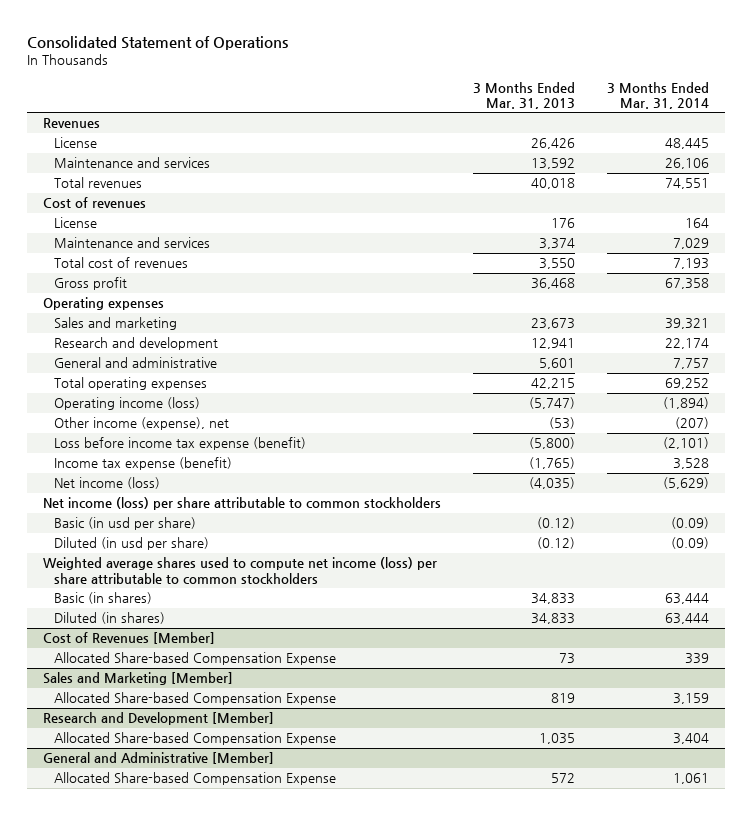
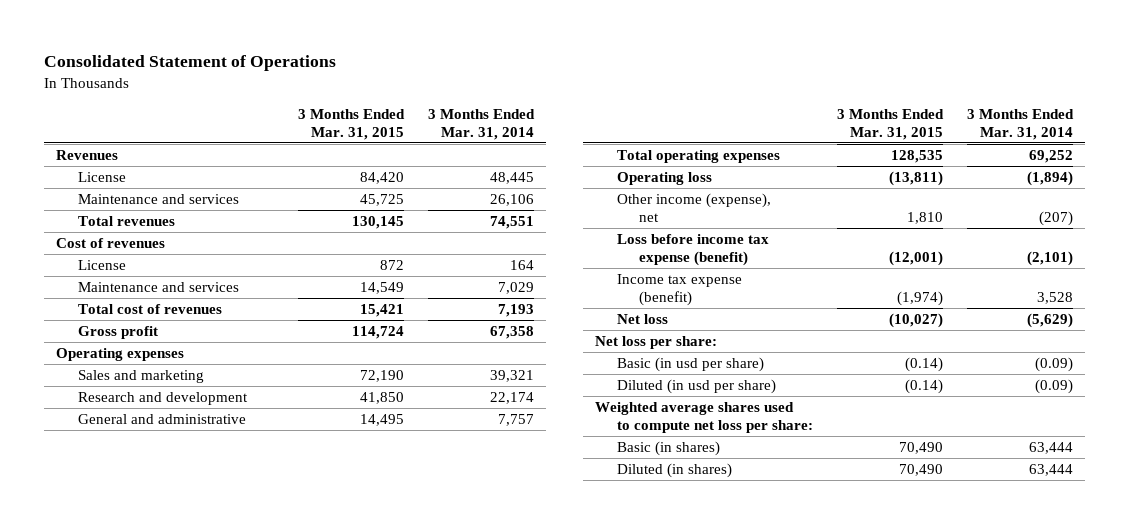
- | 3 Months Ended Mar. 31, 2013 | 3 Months Ended Mar. 31, 2014
+ | 3 Months Ended Mar. 31, 2015 | 3 Months Ended Mar. 31, 2014
- Operating income (loss) | (5,747) | (1,894)
+ Operating loss | (13,811) | (1,894)
- Net income (loss) | (4,035) | (5,629)
- Net income (loss) per share attributable to common stockholders
+ Net loss | (10,027) | (5,629)
+ Net loss per share:
- Weighted average shares used to compute net income (loss) per share attributable to common stockholders
+ Weighted average shares used to compute net loss per share:
- Cost of Revenues [Member]
- Allocated Share-based Compensation Expense | 73 | 339
- Sales and Marketing [Member]
- Allocated Share-based Compensation Expense | 819 | 3,159
- Research and Development [Member]
- Allocated Share-based Compensation Expense | 1,035 | 3,404
- General and Administrative [Member]
- Allocated Share-based Compensation Expense | 572 | 1,061

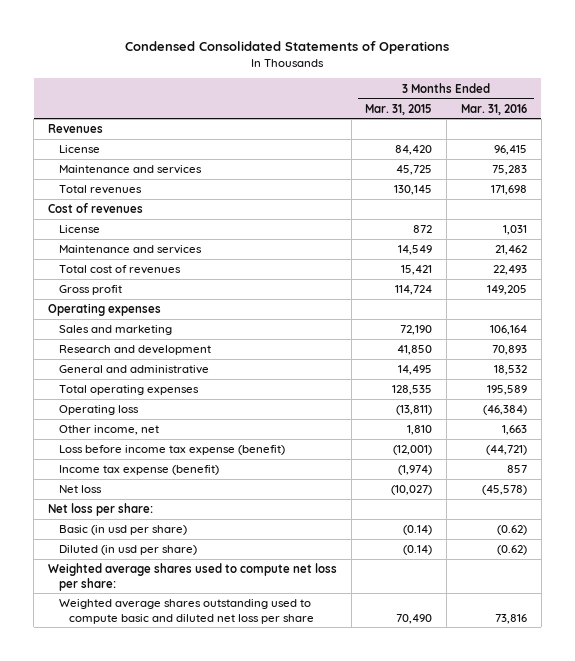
- Consolidated Statement of Operations
+ Condensed Consolidated Statements of Operations
- | 3 Months Ended Mar. 31, 2015 | 3 Months Ended Mar. 31, 2014
+ | 3 Months Ended Mar. 31, 2015 | 3 Months Ended Mar. 31, 2016
- Other income (expense), net | 1,810 | (207)
+ Other income, net | 1,810 | 1,663
- Basic (in shares) | 70,490 | 63,444
- Diluted (in shares) | 70,490 | 63,444
+ Weighted average shares outstanding used to compute basic and diluted net loss per share | 70,490 | 73,816

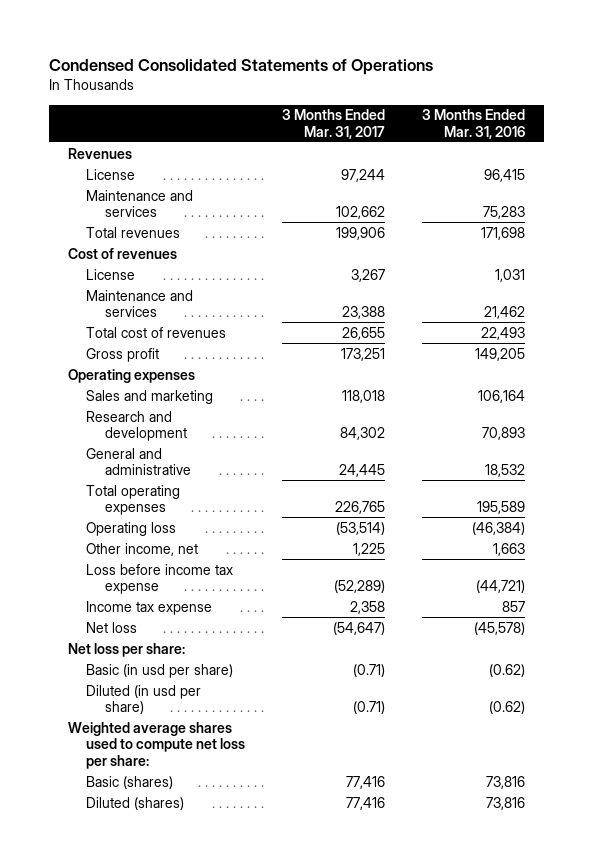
- | 3 Months Ended Mar. 31, 2015 | 3 Months Ended Mar. 31, 2016
+ | 3 Months Ended Mar. 31, 2017 | 3 Months Ended Mar. 31, 2016
- Loss before income tax expense (benefit) | (12,001) | (44,721)
- Income tax expense (benefit) | (1,974) | 857
+ Loss before income tax expense | (52,289) | (44,721)
+ Income tax expense | 2,358 | 857
- Weighted average shares outstanding used to compute basic and diluted net loss per share | 70,490 | 73,816
+ Basic (shares) | 77,416 | 73,816
+ Diluted (shares) | 77,416 | 73,816

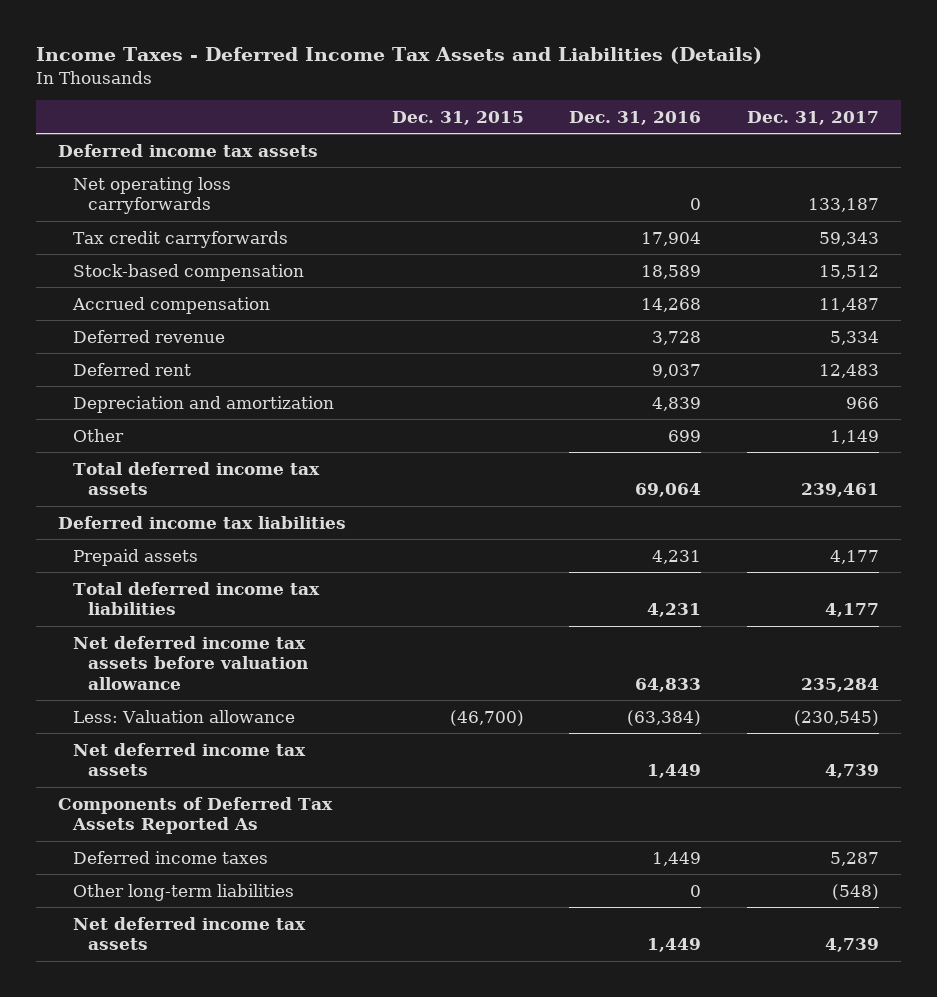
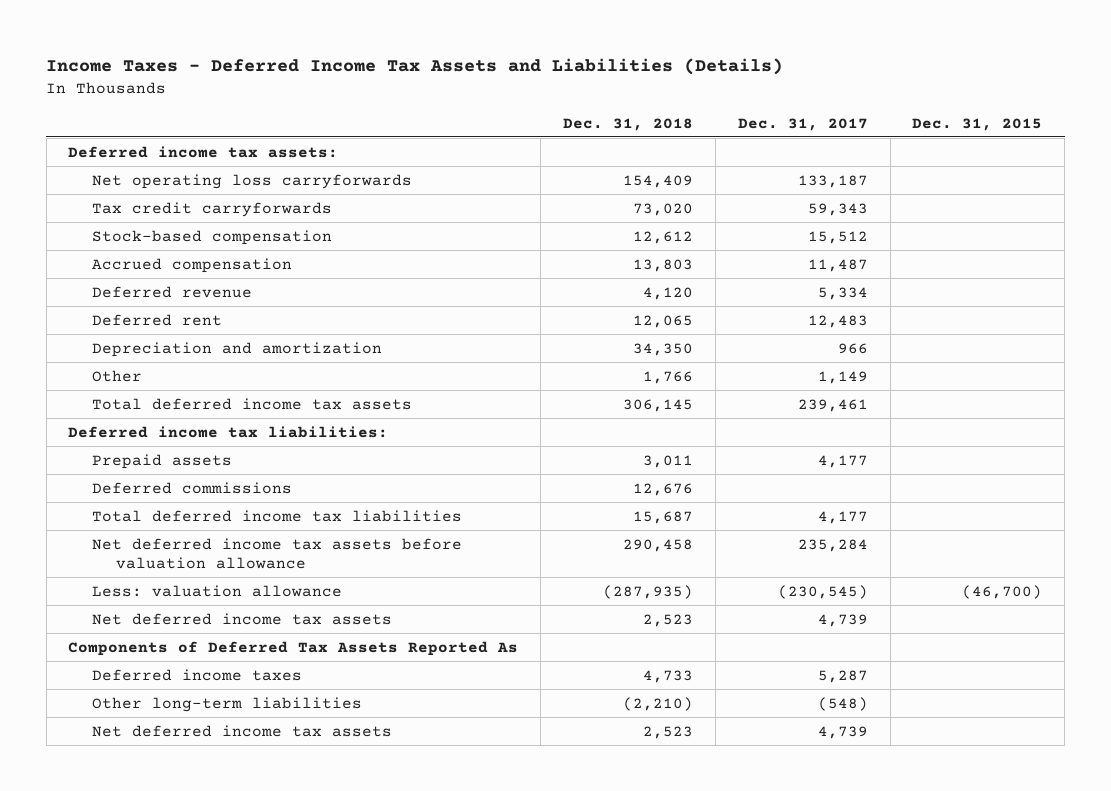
- | Dec. 31, 2015 | Dec. 31, 2016 | Dec. 31, 2017
+ | Dec. 31, 2018 | Dec. 31, 2017 | Dec. 31, 2015
- Deferred income tax assets
+ Deferred income tax assets:
- Deferred income tax liabilities
+ Deferred income tax liabilities:
+ Deferred commissions | 12,676 | |
- Less: Valuation allowance | (46,700) | (63,384) | (230,545)
+ Less: valuation allowance | (287,935) | (230,545) | (46,700)

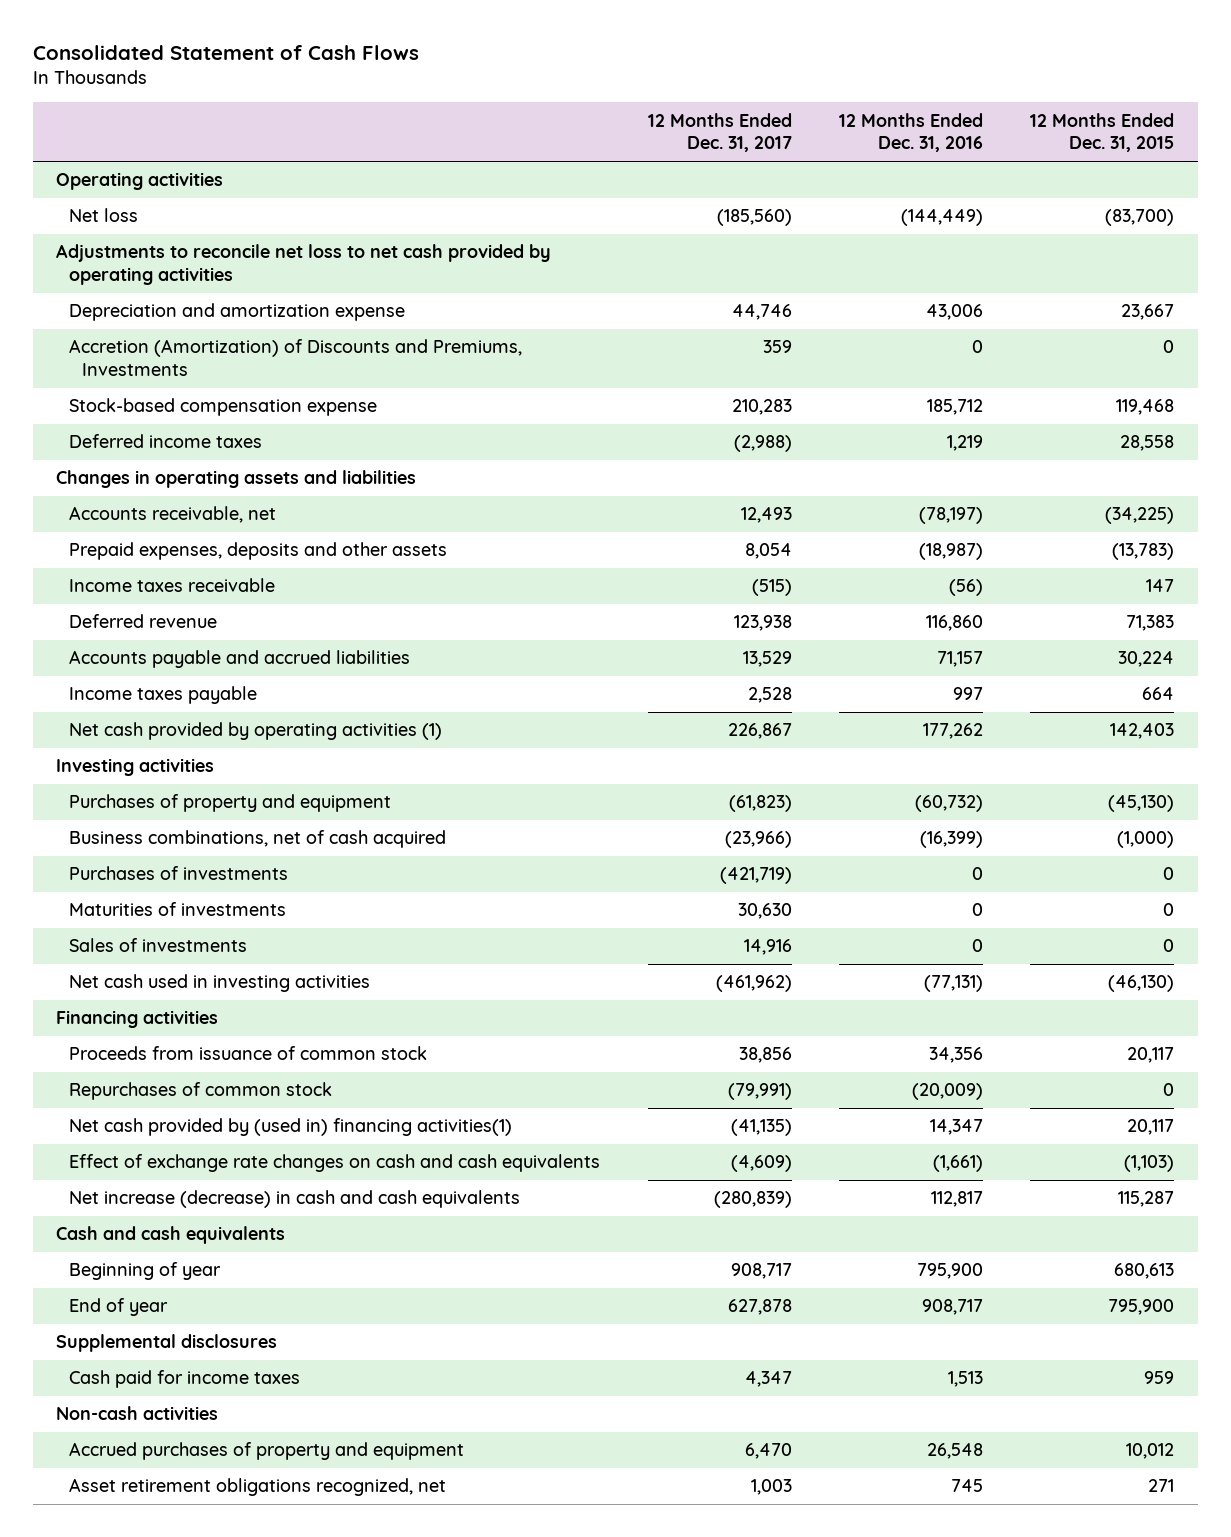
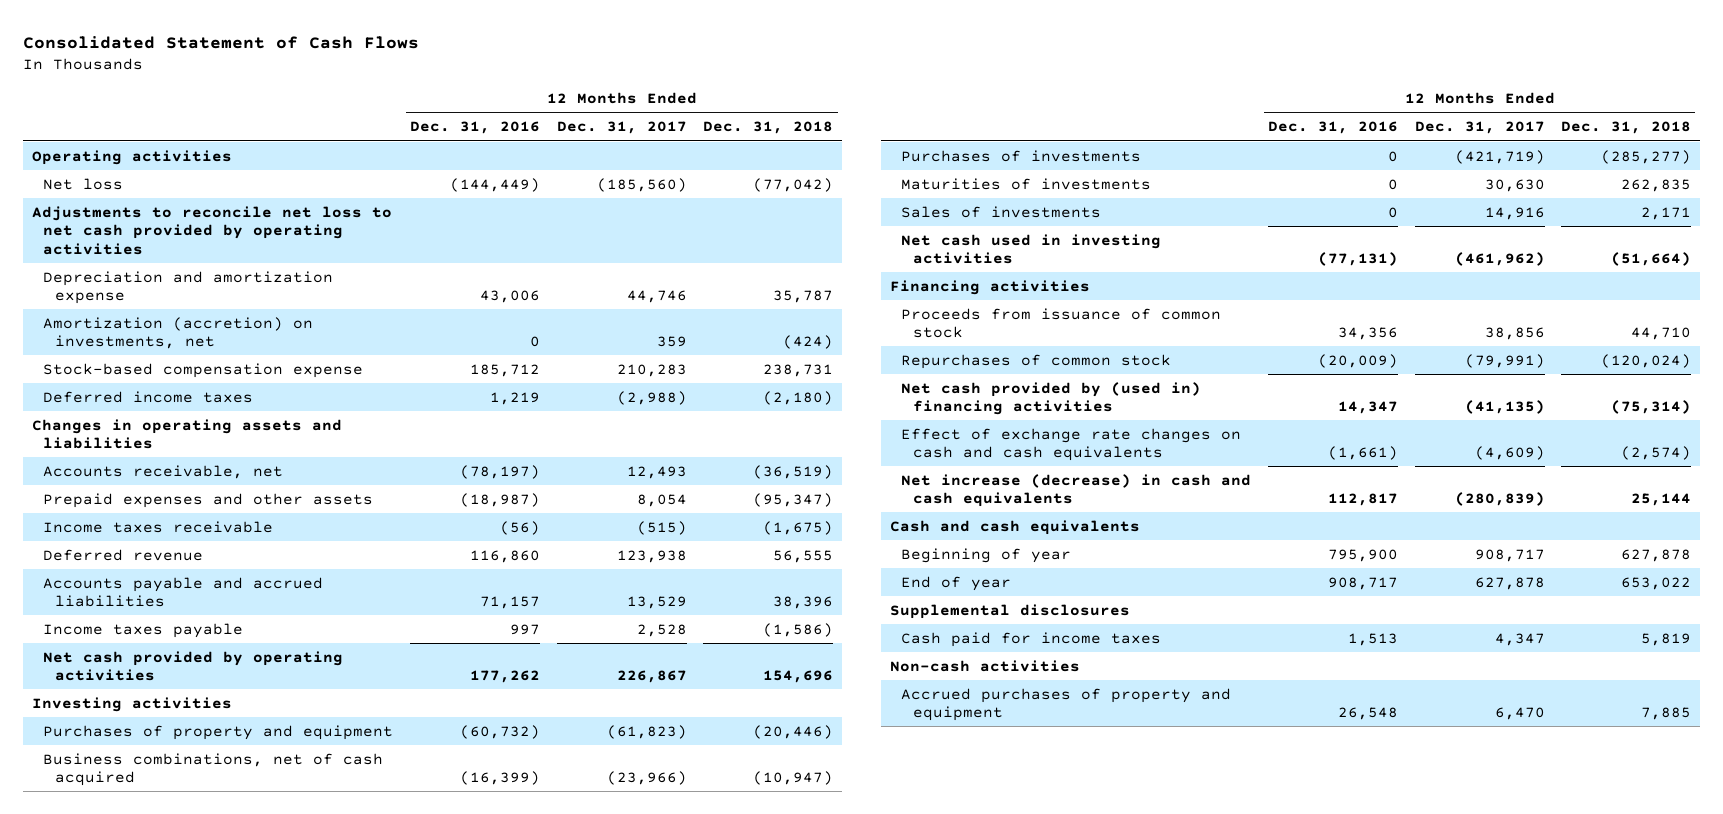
- | 12 Months Ended Dec. 31, 2017 | 12 Months Ended Dec. 31, 2016 | 12 Months Ended Dec. 31, 2015
+ | 12 Months Ended Dec. 31, 2016 | 12 Months Ended Dec. 31, 2017 | 12 Months Ended Dec. 31, 2018
- Accretion (Amortization) of Discounts and Premiums, Investments | 359 | 0 | 0
+ Amortization (accretion) on investments, net | 0 | 359 | (424)
- Prepaid expenses, deposits and other assets | 8,054 | (18,987) | (13,783)
+ Prepaid expenses and other assets | (18,987) | 8,054 | (95,347)
- Net cash provided by operating activities (1) | 226,867 | 177,262 | 142,403
+ Net cash provided by operating activities | 177,262 | 226,867 | 154,696
- Net cash provided by (used in) financing activities(1) | (41,135) | 14,347 | 20,117
+ Net cash provided by (used in) financing activities | 14,347 | (41,135) | (75,314)
- Asset retirement obligations recognized, net | 1,003 | 745 | 271

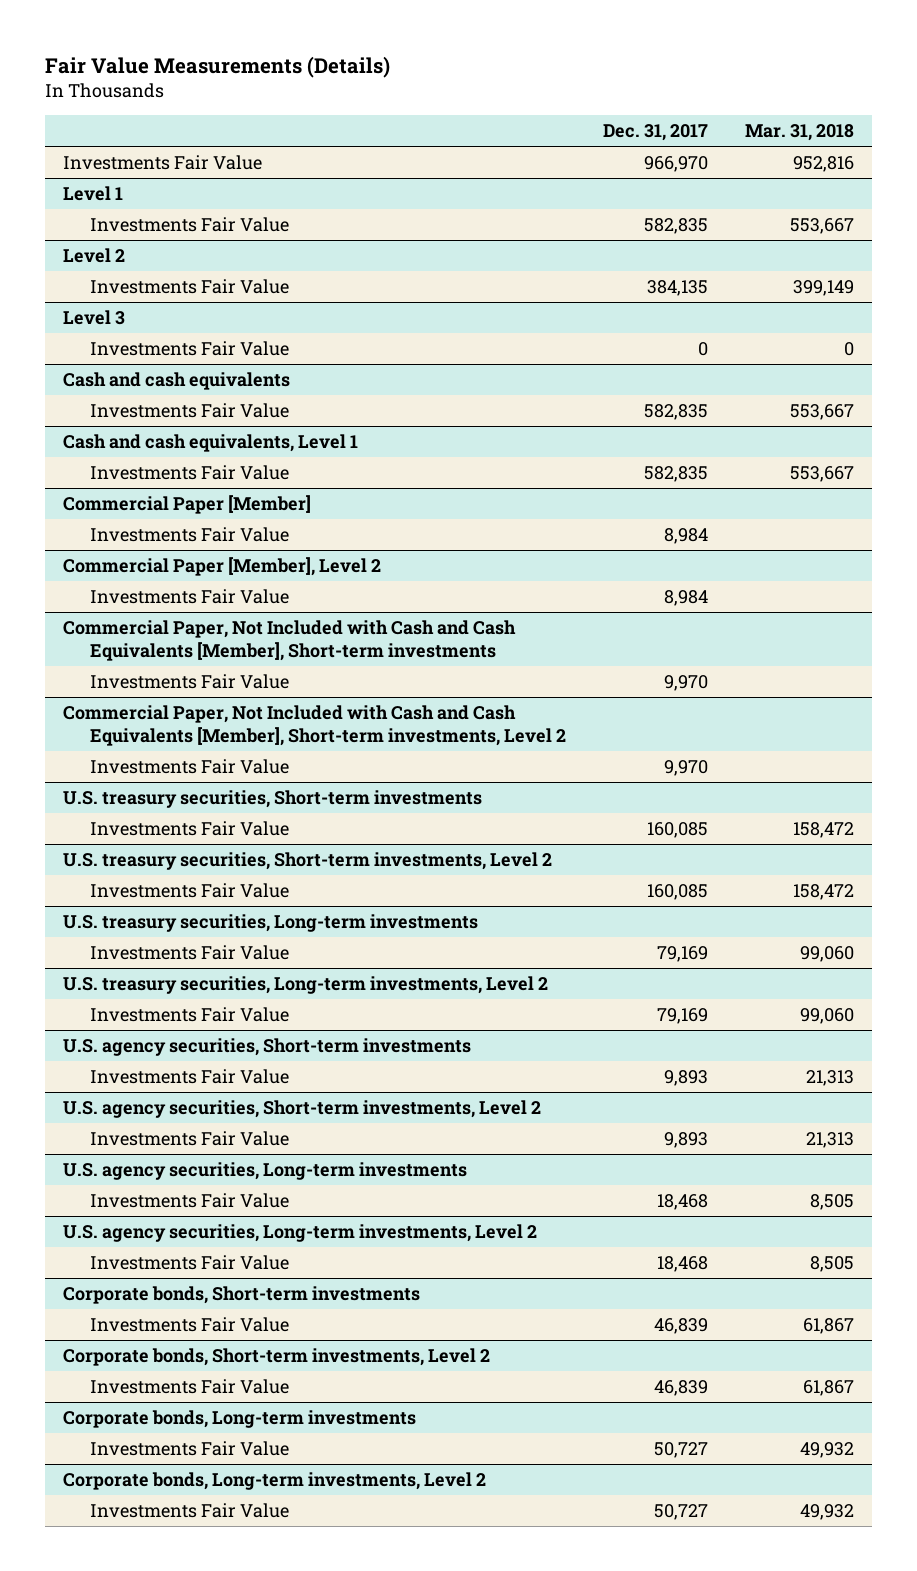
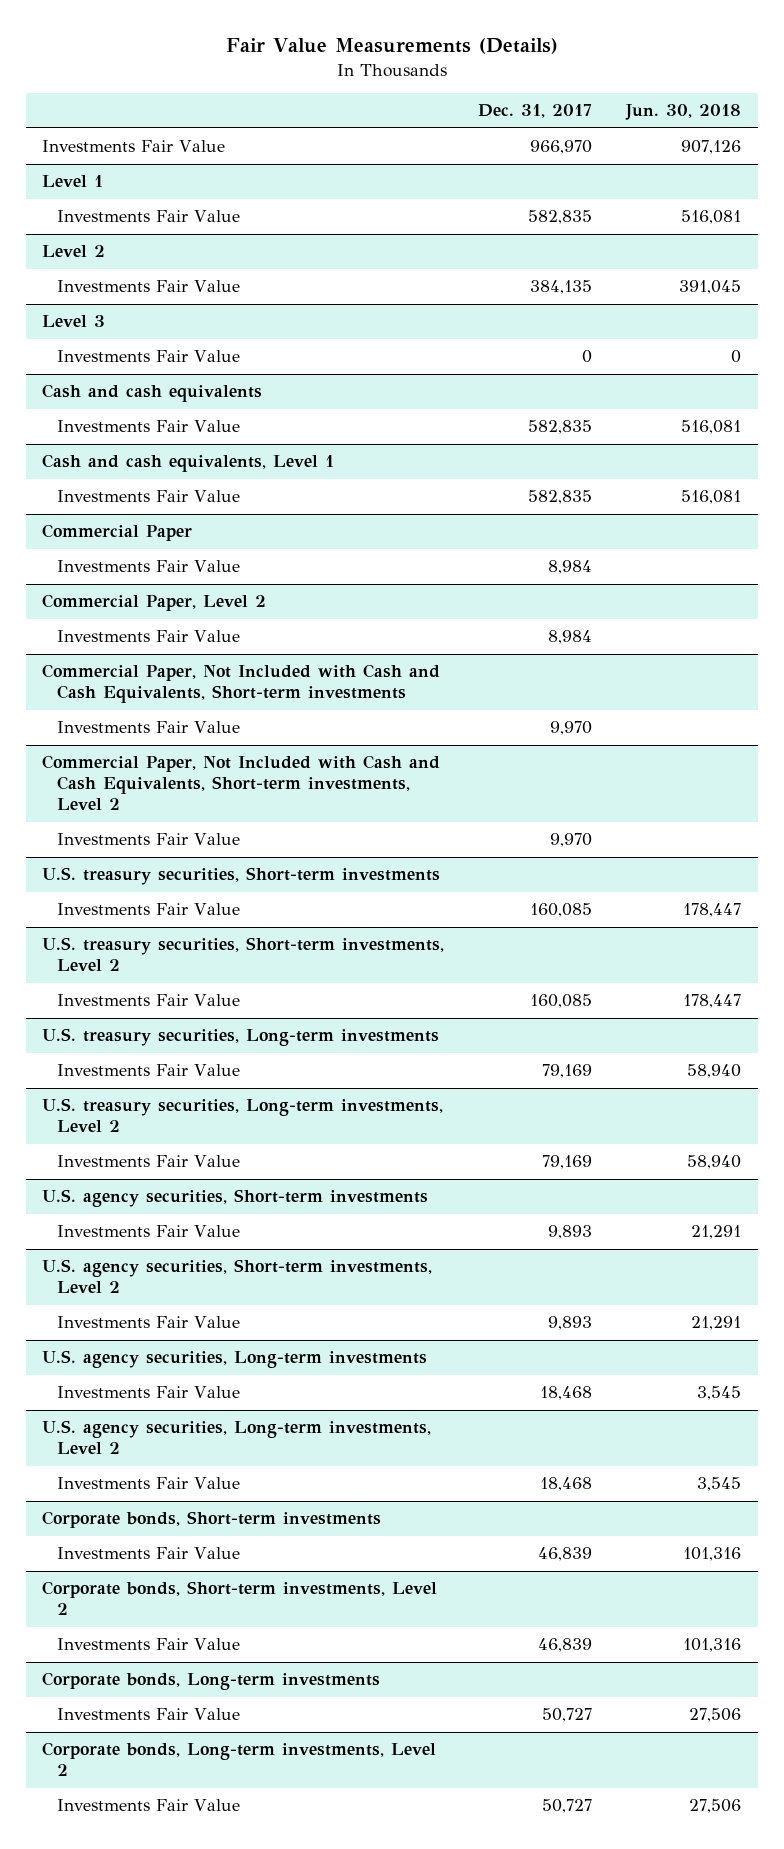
- | Dec. 31, 2017 | Mar. 31, 2018
+ | Dec. 31, 2017 | Jun. 30, 2018
- Commercial Paper [Member]
+ Commercial Paper
- Commercial Paper [Member], Level 2
+ Commercial Paper, Level 2
- Commercial Paper, Not Included with Cash and Cash Equivalents [Member], Short-term investments
+ Commercial Paper, Not Included with Cash and Cash Equivalents, Short-term investments
- Commercial Paper, Not Included with Cash and Cash Equivalents [Member], Short-term investments, Level 2
+ Commercial Paper, Not Included with Cash and Cash Equivalents, Short-term investments, Level 2

